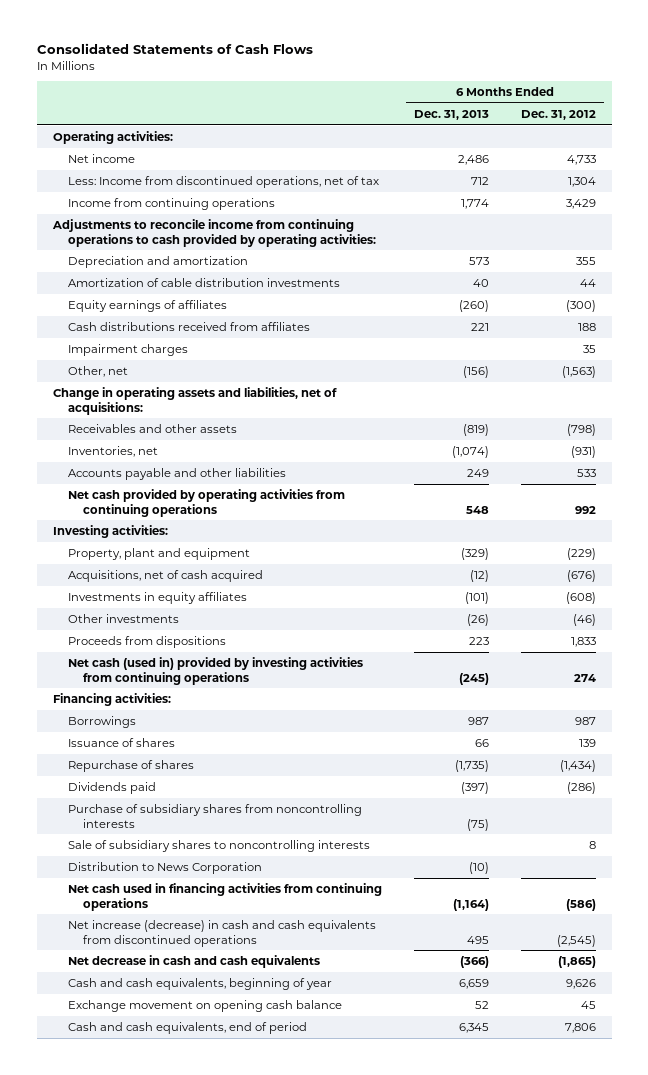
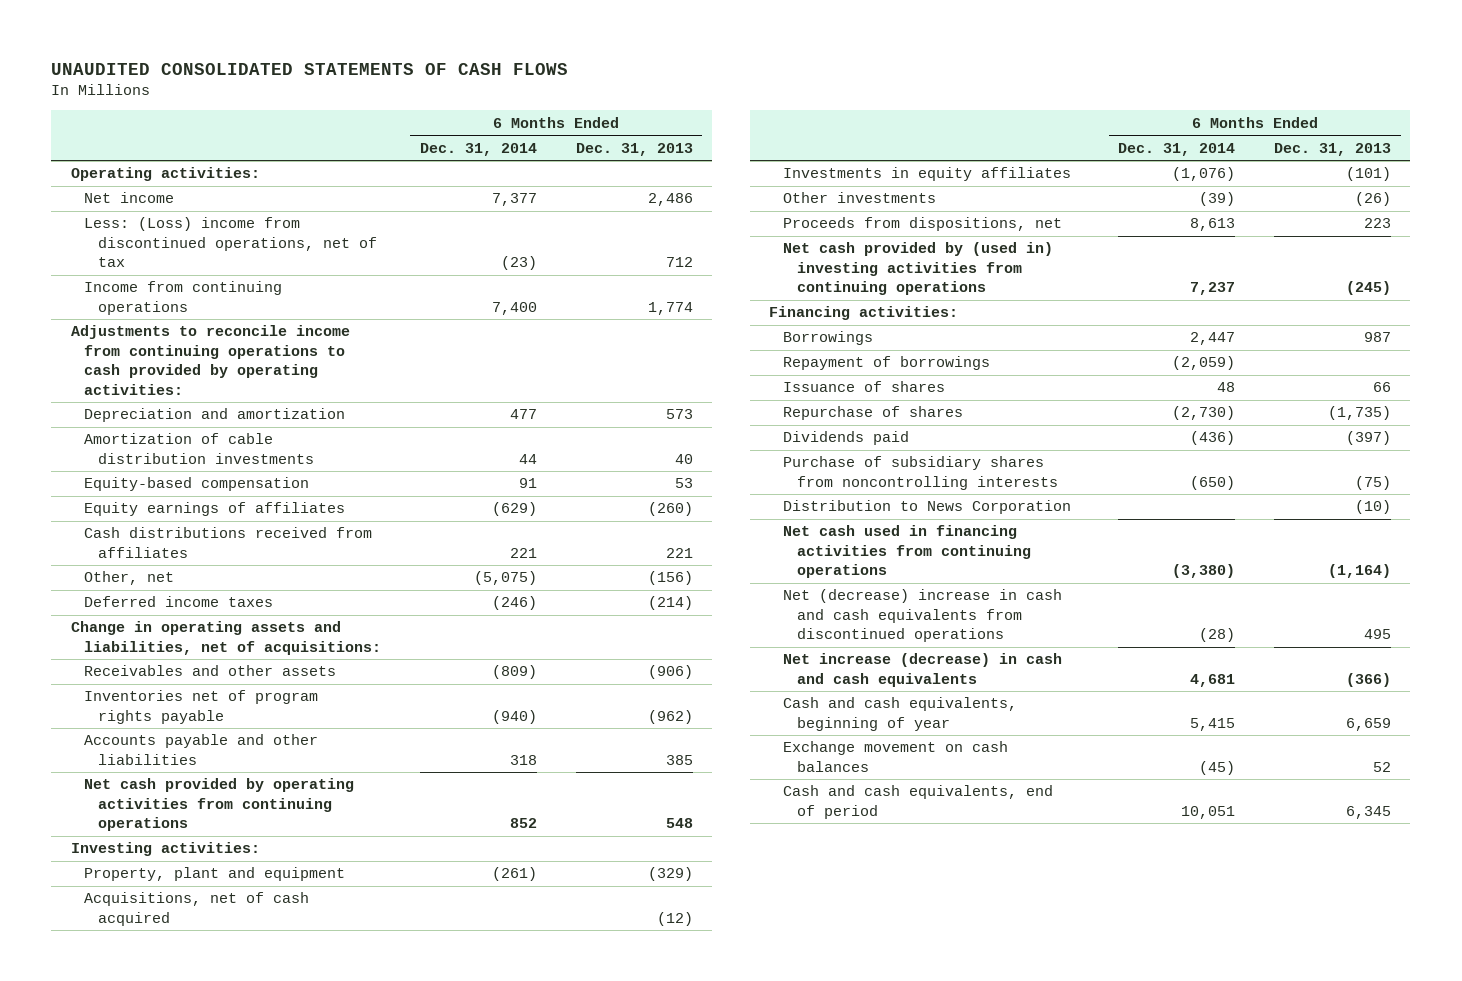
- Consolidated Statements of Cash Flows
+ UNAUDITED CONSOLIDATED STATEMENTS OF CASH FLOWS
- | 6 Months Ended Dec. 31, 2013 | 6 Months Ended Dec. 31, 2012
+ | 6 Months Ended Dec. 31, 2014 | 6 Months Ended Dec. 31, 2013
- Less: Income from discontinued operations, net of tax | 712 | 1,304
+ Less: (Loss) income from discontinued operations, net of tax | (23) | 712
+ Equity-based compensation | 91 | 53
- Impairment charges | | 35
+ Deferred income taxes | (246) | (214)
- Receivables and other assets | (819) | (798)
- Inventories, net | (1,074) | (931)
- Accounts payable and other liabilities | 249 | 533
+ Receivables and other assets | (809) | (906)
+ Inventories net of program rights payable | (940) | (962)
+ Accounts payable and other liabilities | 318 | 385
- Proceeds from dispositions | 223 | 1,833
- Net cash (used in) provided by investing activities from continuing operations | (245) | 274
+ Proceeds from dispositions, net | 8,613 | 223
+ Net cash provided by (used in) investing activities from continuing operations | 7,237 | (245)
+ Repayment of borrowings | (2,059) |
- Sale of subsidiary shares to noncontrolling interests | | 8
- Net increase (decrease) in cash and cash equivalents from discontinued operations | 495 | (2,545)
- Net decrease in cash and cash equivalents | (366) | (1,865)
+ Net (decrease) increase in cash and cash equivalents from discontinued operations | (28) | 495
+ Net increase (decrease) in cash and cash equivalents | 4,681 | (366)
- Exchange movement on opening cash balance | 52 | 45
+ Exchange movement on cash balances | (45) | 52

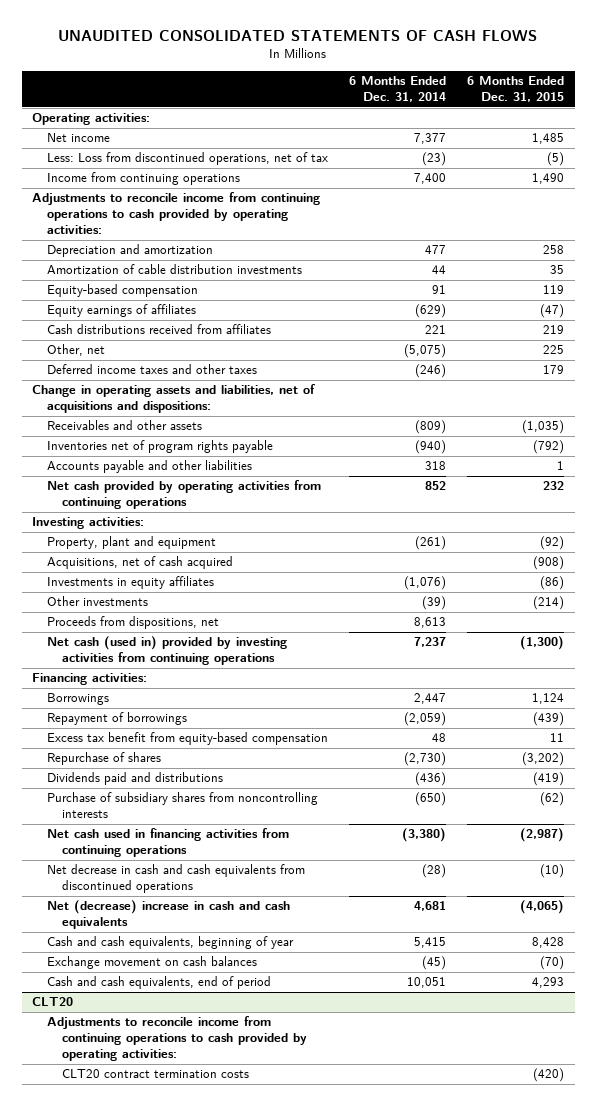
- | 6 Months Ended Dec. 31, 2014 | 6 Months Ended Dec. 31, 2013
+ | 6 Months Ended Dec. 31, 2014 | 6 Months Ended Dec. 31, 2015
- Less: (Loss) income from discontinued operations, net of tax | (23) | 712
+ Less: Loss from discontinued operations, net of tax | (23) | (5)
- Deferred income taxes | (246) | (214)
- Change in operating assets and liabilities, net of acquisitions:
+ Deferred income taxes and other taxes | (246) | 179
+ Change in operating assets and liabilities, net of acquisitions and dispositions:
- Net cash provided by (used in) investing activities from continuing operations | 7,237 | (245)
+ Net cash (used in) provided by investing activities from continuing operations | 7,237 | (1,300)
- Issuance of shares | 48 | 66
+ Excess tax benefit from equity-based compensation | 48 | 11
- Dividends paid | (436) | (397)
+ Dividends paid and distributions | (436) | (419)
- Distribution to News Corporation | | (10)
- Net (decrease) increase in cash and cash equivalents from discontinued operations | (28) | 495
- Net increase (decrease) in cash and cash equivalents | 4,681 | (366)
+ Net decrease in cash and cash equivalents from discontinued operations | (28) | (10)
+ Net (decrease) increase in cash and cash equivalents | 4,681 | (4,065)
+ CLT20
+ Adjustments to reconcile income from continuing operations to cash provided by operating activities:
+ CLT20 contract termination costs | | (420)

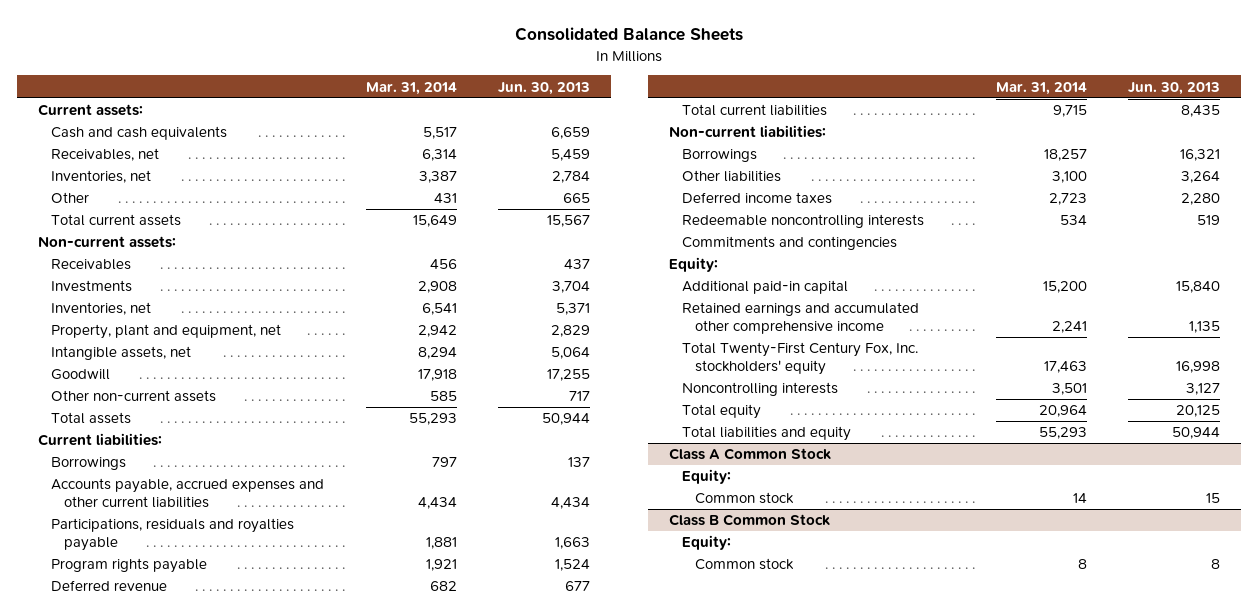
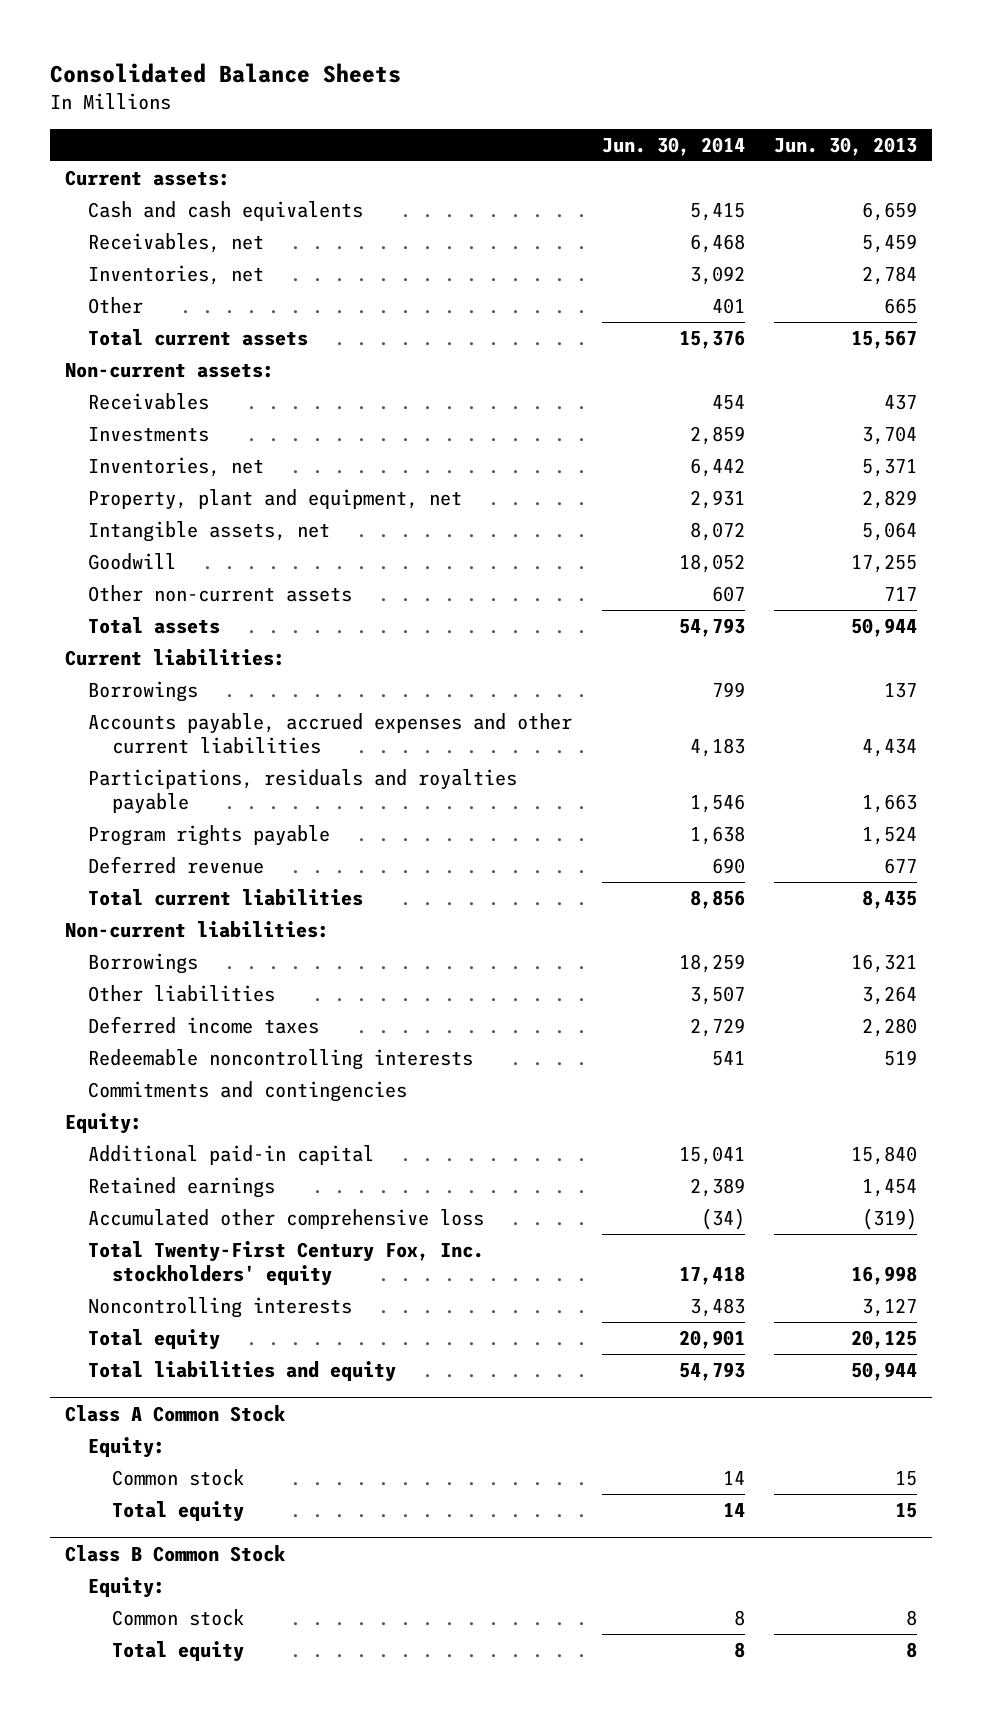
- | Mar. 31, 2014 | Jun. 30, 2013
+ | Jun. 30, 2014 | Jun. 30, 2013
- Retained earnings and accumulated other comprehensive income | 2,241 | 1,135
+ Retained earnings | 2,389 | 1,454
+ Accumulated other comprehensive loss | (34) | (319)
@ Class A Common Stock
+ Total equity | 14 | 15
@ Class B Common Stock
+ Total equity | 8 | 8

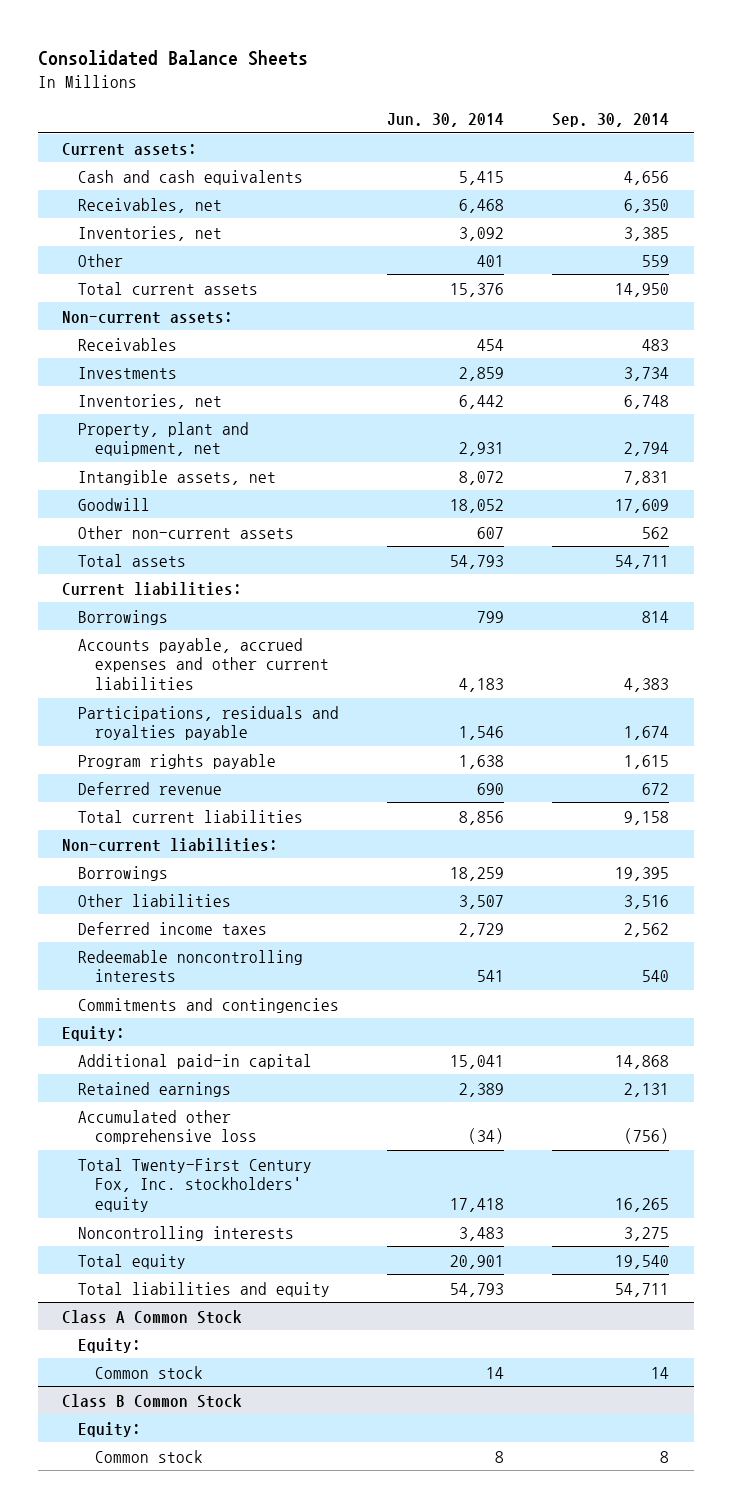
- | Jun. 30, 2014 | Jun. 30, 2013
+ | Jun. 30, 2014 | Sep. 30, 2014
@ Class A Common Stock
- Total equity | 14 | 15
@ Class B Common Stock
- Total equity | 8 | 8

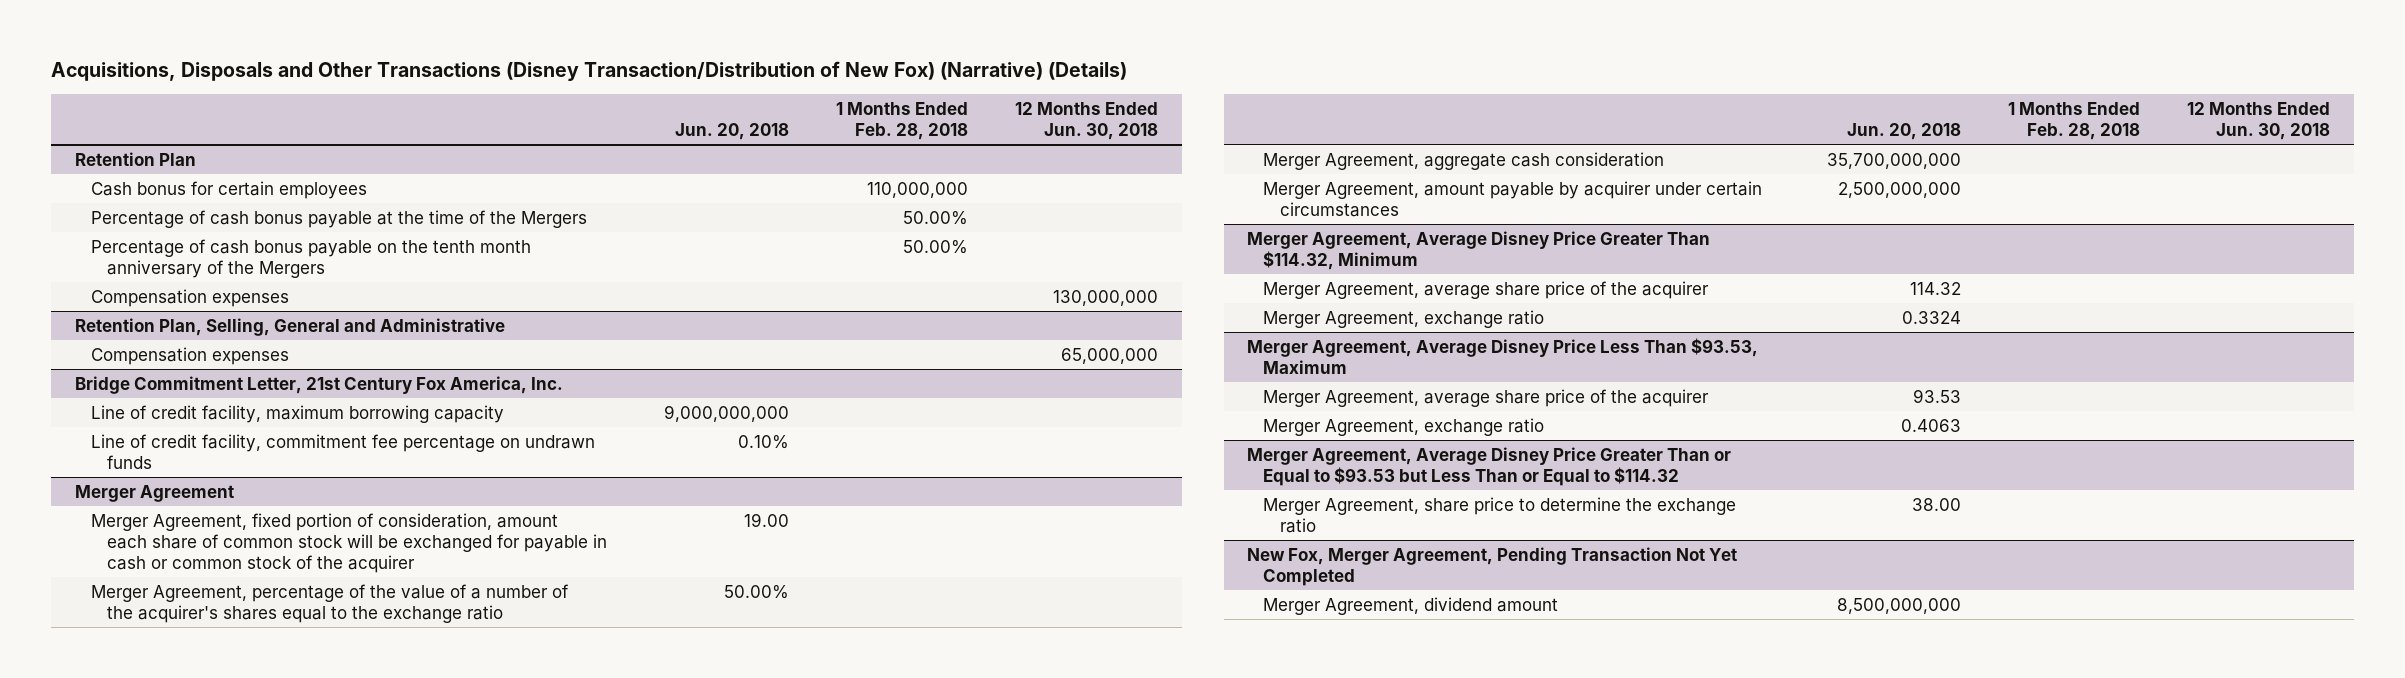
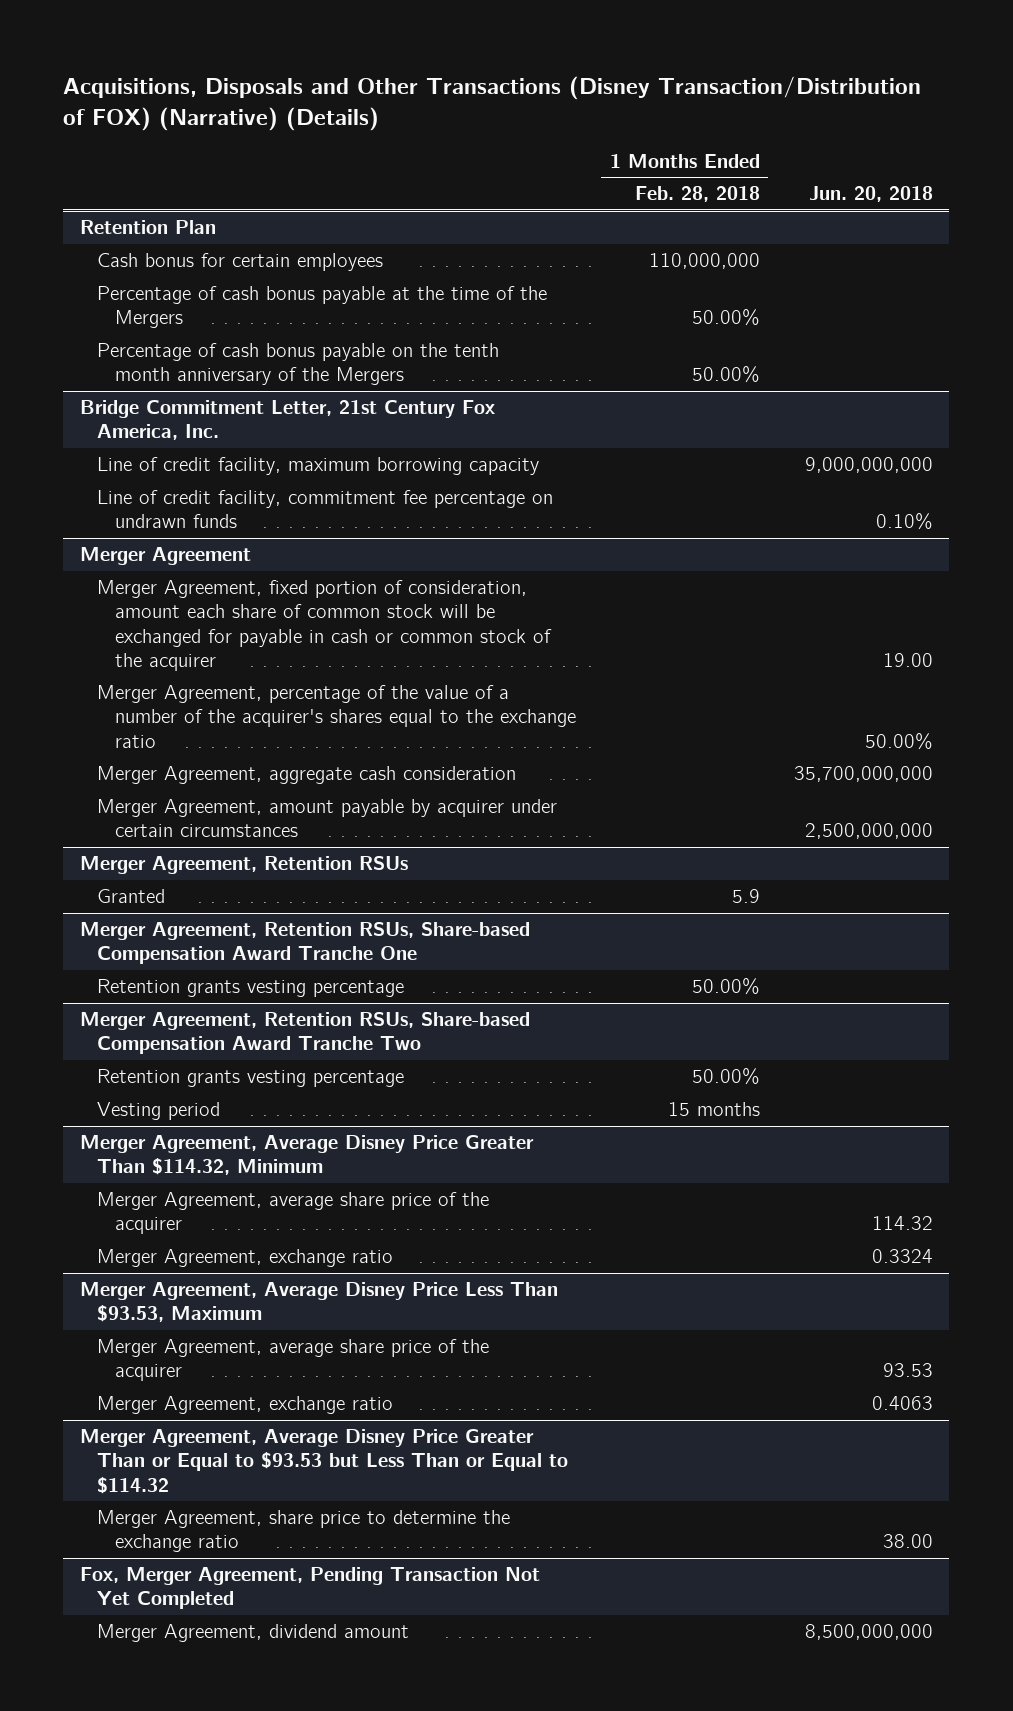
- Acquisitions, Disposals and Other Transactions (Disney Transaction/Distribution of New Fox) (Narrative) (Details)
+ Acquisitions, Disposals and Other Transactions (Disney Transaction/Distribution of FOX) (Narrative) (Details)
- | Jun. 20, 2018 | 1 Months Ended Feb. 28, 2018 | 12 Months Ended Jun. 30, 2018
+ | 1 Months Ended Feb. 28, 2018 | Jun. 20, 2018
@ Retention Plan
- Compensation expenses | | | 130,000,000
- Retention Plan, Selling, General and Administrative
- Compensation expenses | | | 65,000,000
+ Merger Agreement, Retention RSUs
+ Granted | 5.9 |
+ Merger Agreement, Retention RSUs, Share-based Compensation Award Tranche One
+ Retention grants vesting percentage | 50.00% |
+ Merger Agreement, Retention RSUs, Share-based Compensation Award Tranche Two
+ Retention grants vesting percentage | 50.00% |
+ Vesting period | 15 months |
- New Fox, Merger Agreement, Pending Transaction Not Yet Completed
+ Fox, Merger Agreement, Pending Transaction Not Yet Completed

